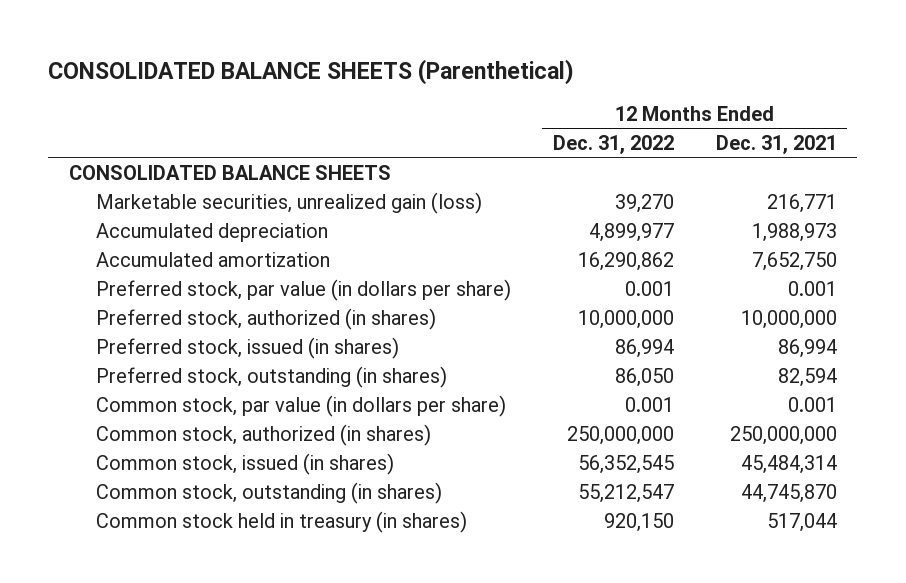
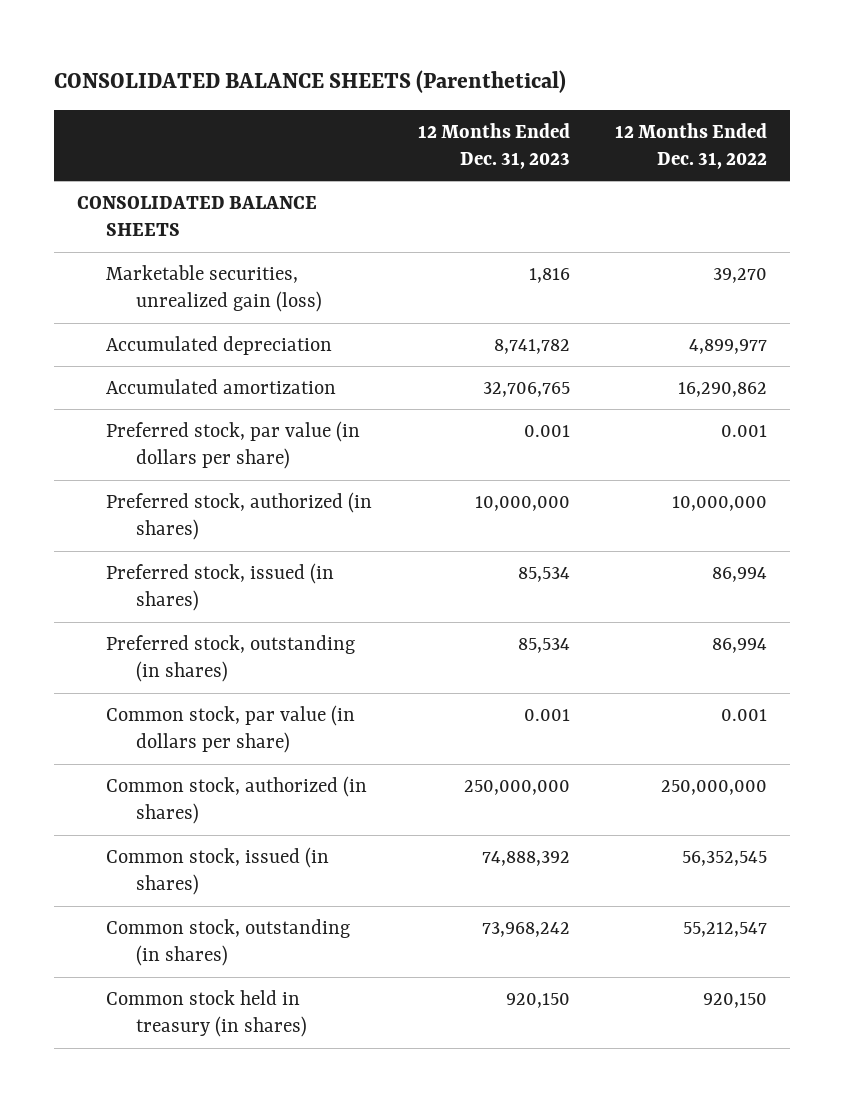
- | 12 Months Ended Dec. 31, 2022 | 12 Months Ended Dec. 31, 2021
+ | 12 Months Ended Dec. 31, 2023 | 12 Months Ended Dec. 31, 2022
- Preferred stock, outstanding (in shares) | 86,050 | 82,594
+ Preferred stock, outstanding (in shares) | 85,534 | 86,994

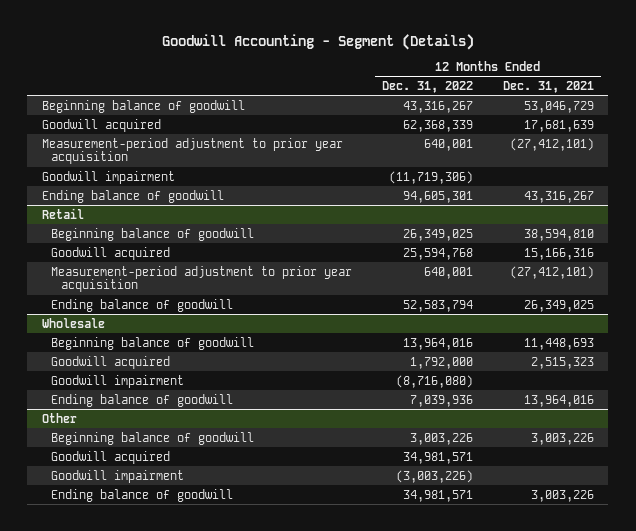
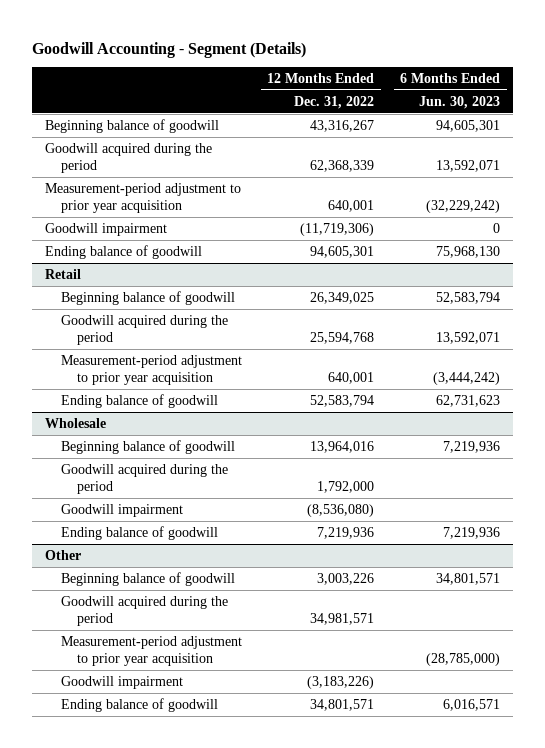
- | 12 Months Ended Dec. 31, 2022 | 12 Months Ended Dec. 31, 2021
+ | 12 Months Ended Dec. 31, 2022 | 6 Months Ended Jun. 30, 2023
- Goodwill acquired | 62,368,339 | 17,681,639
+ Goodwill acquired during the period | 62,368,339 | 13,592,071
@ Retail
- Goodwill acquired | 25,594,768 | 15,166,316
+ Goodwill acquired during the period | 25,594,768 | 13,592,071
@ Wholesale
- Goodwill acquired | 1,792,000 | 2,515,323
- Goodwill impairment | (8,716,080) |
- Ending balance of goodwill | 7,039,936 | 13,964,016
+ Goodwill acquired during the period | 1,792,000 |
+ Goodwill impairment | (8,536,080) |
+ Ending balance of goodwill | 7,219,936 | 7,219,936
@ Other
- Goodwill acquired | 34,981,571 |
- Goodwill impairment | (3,003,226) |
- Ending balance of goodwill | 34,981,571 | 3,003,226
+ Goodwill acquired during the period | 34,981,571 |
+ Measurement-period adjustment to prior year acquisition | | (28,785,000)
+ Goodwill impairment | (3,183,226) |
+ Ending balance of goodwill | 34,801,571 | 6,016,571

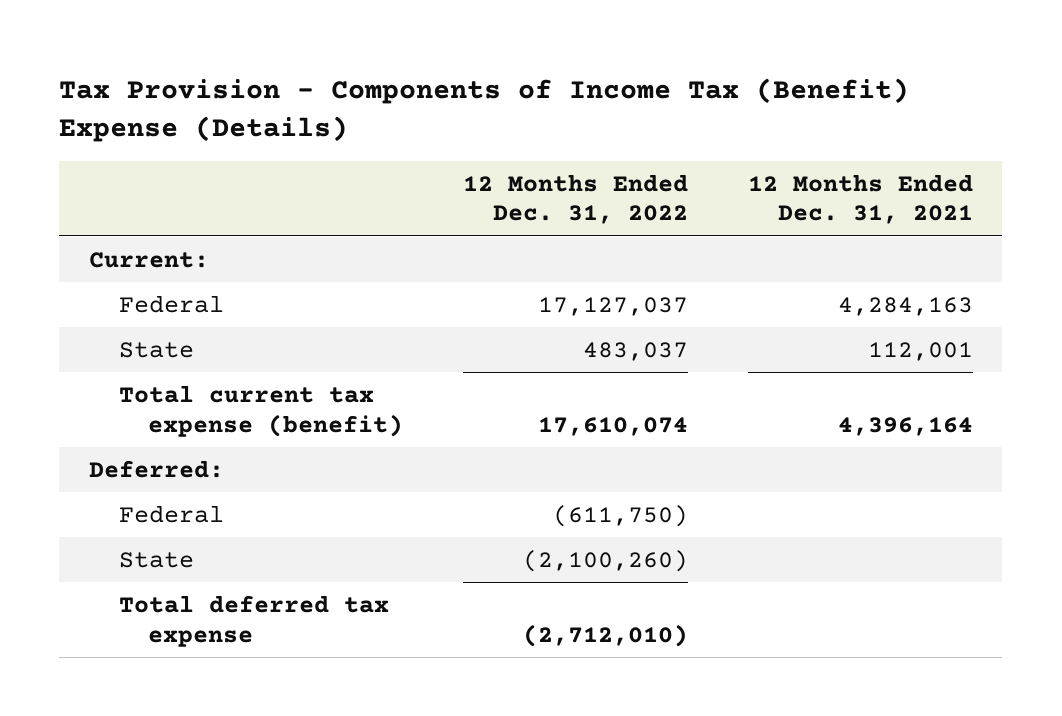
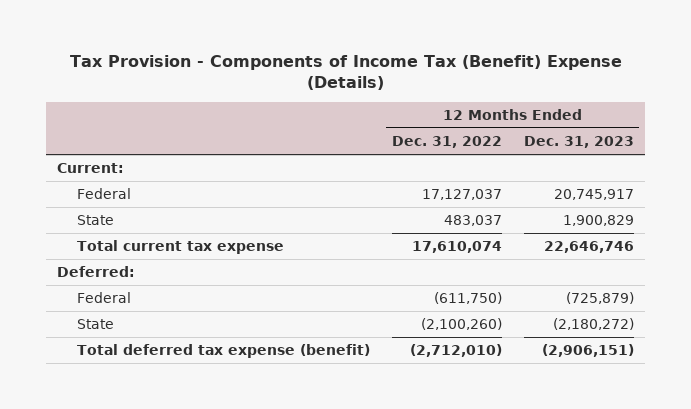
- | 12 Months Ended Dec. 31, 2022 | 12 Months Ended Dec. 31, 2021
+ | 12 Months Ended Dec. 31, 2022 | 12 Months Ended Dec. 31, 2023
- Total current tax expense (benefit) | 17,610,074 | 4,396,164
+ Total current tax expense | 17,610,074 | 22,646,746
- Total deferred tax expense | (2,712,010) |
+ Total deferred tax expense (benefit) | (2,712,010) | (2,906,151)

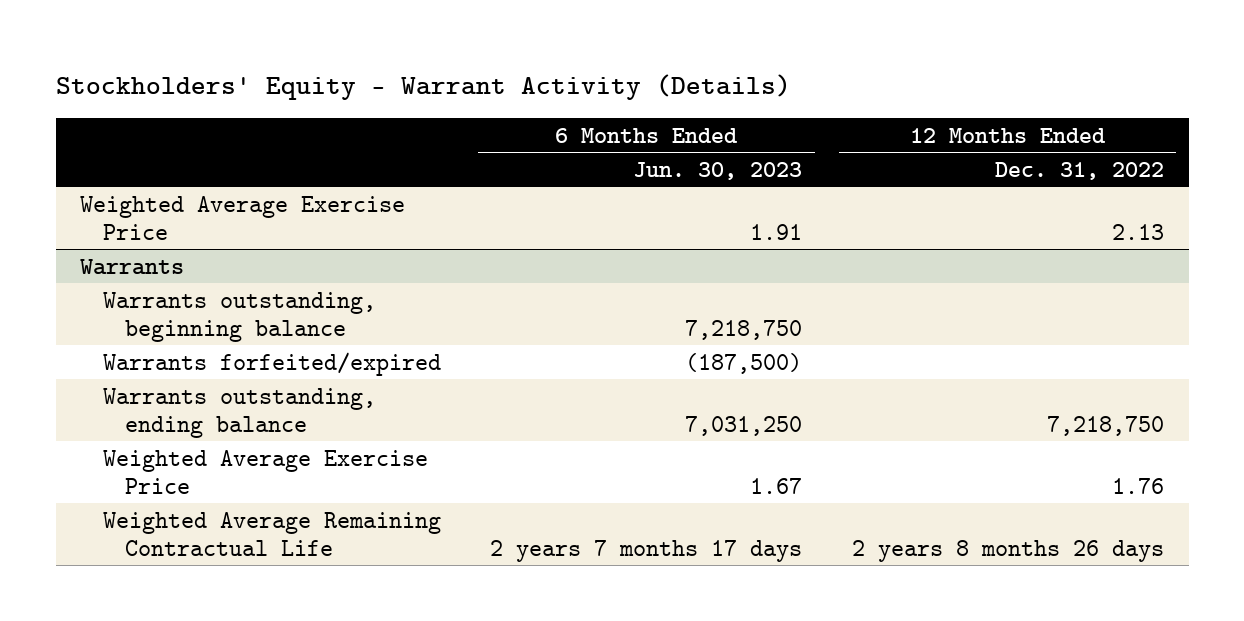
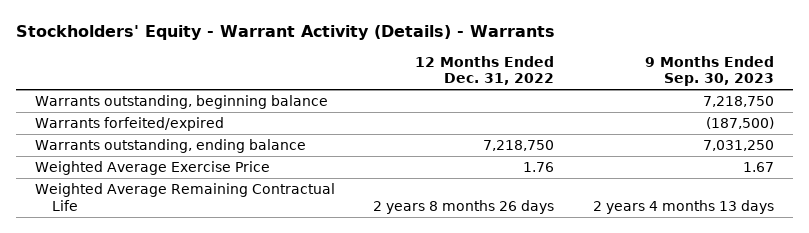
- Stockholders' Equity - Warrant Activity (Details)
+ Stockholders' Equity - Warrant Activity (Details) - Warrants
- | 6 Months Ended Jun. 30, 2023 | 12 Months Ended Dec. 31, 2022
+ | 12 Months Ended Dec. 31, 2022 | 9 Months Ended Sep. 30, 2023
- Weighted Average Exercise Price | 1.91 | 2.13
- Warrants

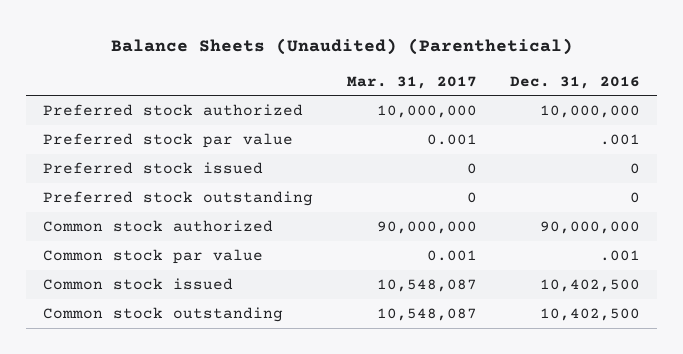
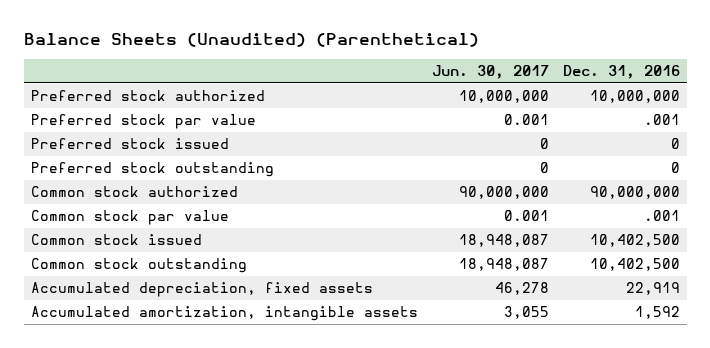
- | Mar. 31, 2017 | Dec. 31, 2016
+ | Jun. 30, 2017 | Dec. 31, 2016
+ Accumulated depreciation, fixed assets | 46,278 | 22,919
+ Accumulated amortization, intangible assets | 3,055 | 1,592

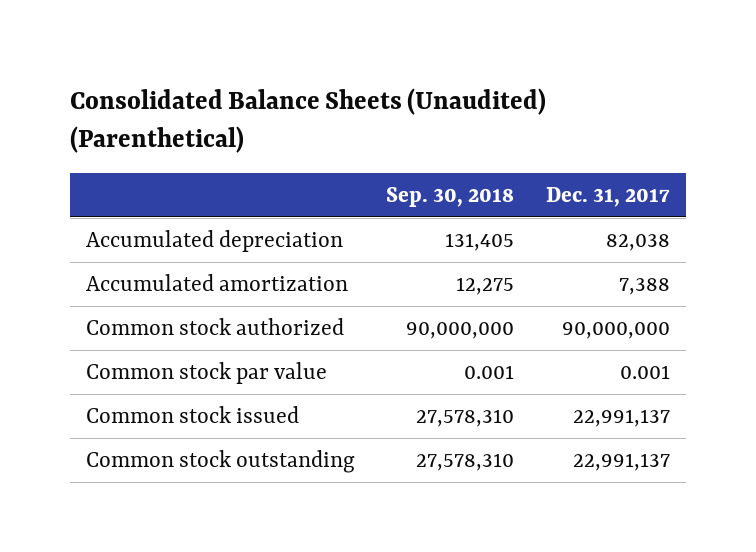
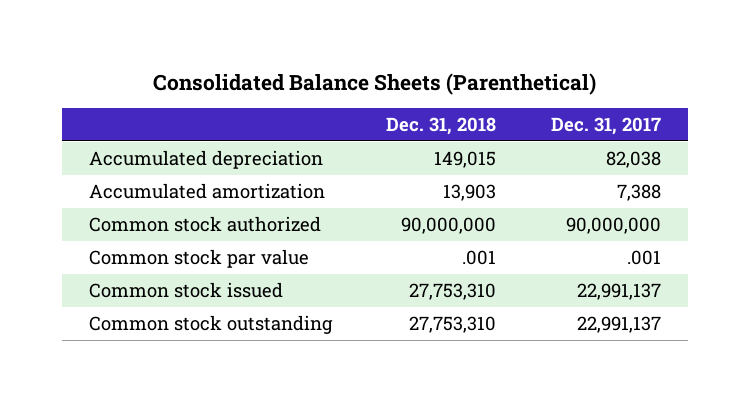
- Consolidated Balance Sheets (Unaudited) (Parenthetical)
+ Consolidated Balance Sheets (Parenthetical)
- | Sep. 30, 2018 | Dec. 31, 2017
+ | Dec. 31, 2018 | Dec. 31, 2017
- Common stock par value | 0.001 | 0.001
+ Common stock par value | .001 | .001

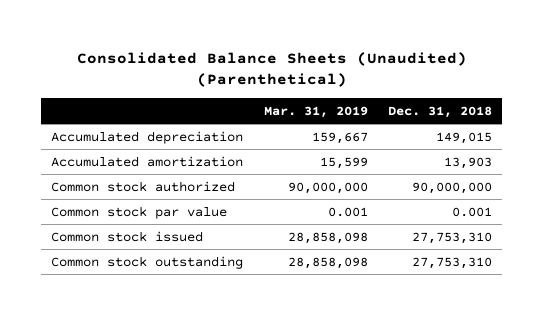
- Consolidated Balance Sheets (Parenthetical)
+ Consolidated Balance Sheets (Unaudited) (Parenthetical)
- | Dec. 31, 2018 | Dec. 31, 2017
+ | Mar. 31, 2019 | Dec. 31, 2018
- Common stock par value | .001 | .001
+ Common stock par value | 0.001 | 0.001

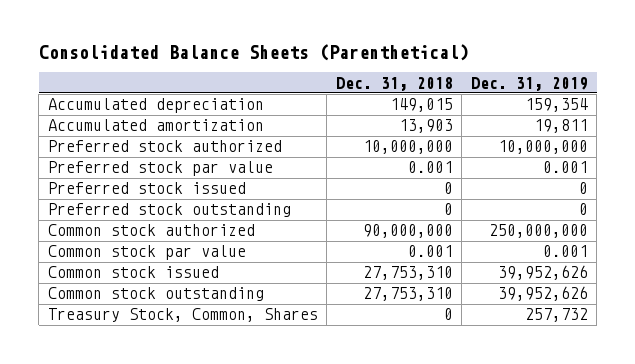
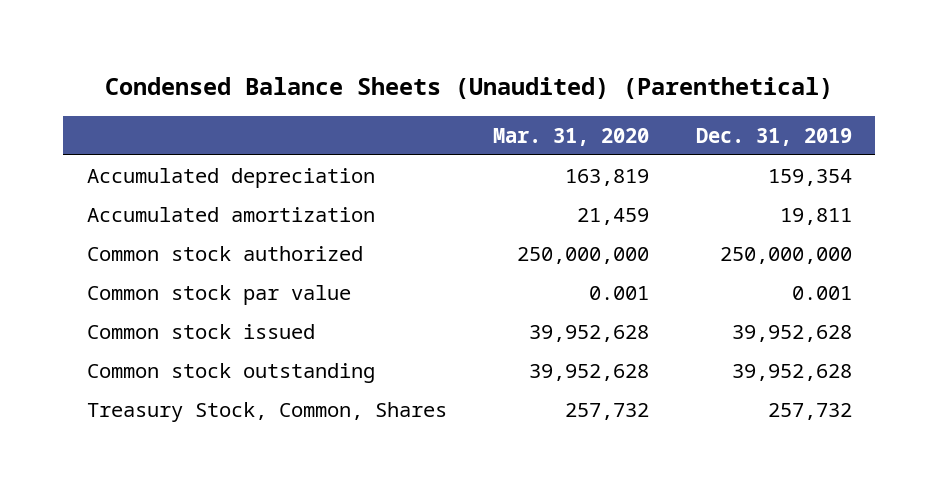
- Consolidated Balance Sheets (Parenthetical)
+ Condensed Balance Sheets (Unaudited) (Parenthetical)
- | Dec. 31, 2018 | Dec. 31, 2019
+ | Mar. 31, 2020 | Dec. 31, 2019
- Preferred stock authorized | 10,000,000 | 10,000,000
- Preferred stock par value | 0.001 | 0.001
- Preferred stock issued | 0 | 0
- Preferred stock outstanding | 0 | 0
- Common stock issued | 27,753,310 | 39,952,626
- Common stock outstanding | 27,753,310 | 39,952,626
+ Common stock issued | 39,952,628 | 39,952,628
+ Common stock outstanding | 39,952,628 | 39,952,628

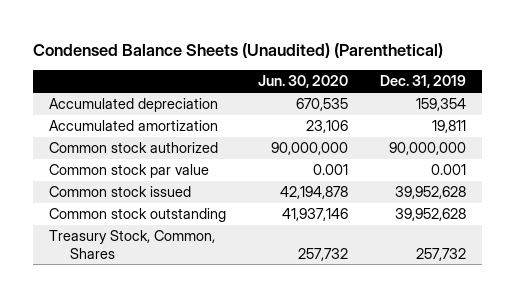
- | Mar. 31, 2020 | Dec. 31, 2019
+ | Jun. 30, 2020 | Dec. 31, 2019
- Common stock authorized | 250,000,000 | 250,000,000
+ Common stock authorized | 90,000,000 | 90,000,000

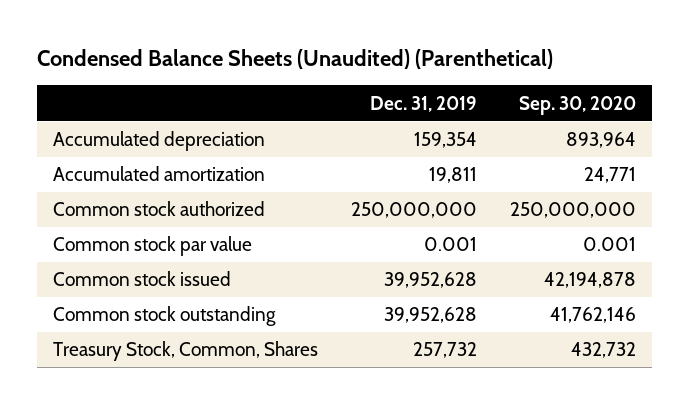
- | Jun. 30, 2020 | Dec. 31, 2019
+ | Dec. 31, 2019 | Sep. 30, 2020
- Common stock authorized | 90,000,000 | 90,000,000
+ Common stock authorized | 250,000,000 | 250,000,000

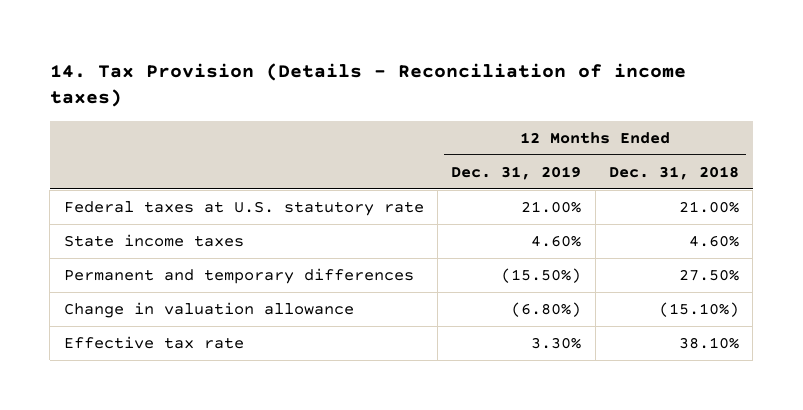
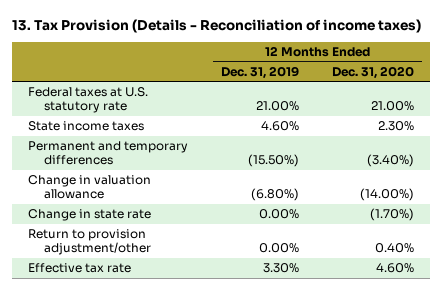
- 14. Tax Provision (Details - Reconciliation of income taxes)
+ 13. Tax Provision (Details - Reconciliation of income taxes)
- | 12 Months Ended Dec. 31, 2019 | 12 Months Ended Dec. 31, 2018
+ | 12 Months Ended Dec. 31, 2019 | 12 Months Ended Dec. 31, 2020
+ Change in state rate | 0.00% | (1.70%)
+ Return to provision adjustment/other | 0.00% | 0.40%

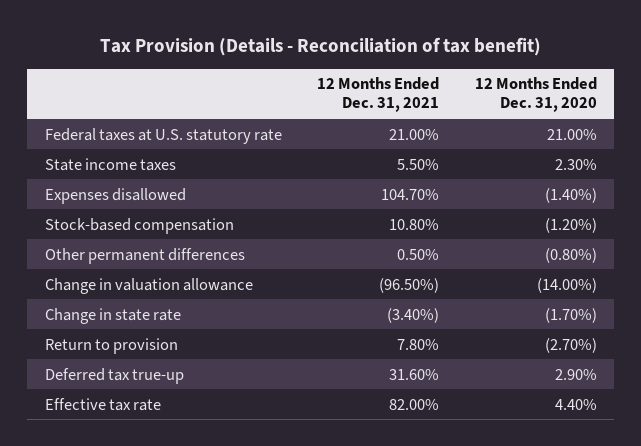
- 13. Tax Provision (Details - Reconciliation of income taxes)
+ Tax Provision (Details - Reconciliation of tax benefit)
- | 12 Months Ended Dec. 31, 2019 | 12 Months Ended Dec. 31, 2020
+ | 12 Months Ended Dec. 31, 2021 | 12 Months Ended Dec. 31, 2020
- Permanent and temporary differences | (15.50%) | (3.40%)
+ Expenses disallowed | 104.70% | (1.40%)
+ Stock-based compensation | 10.80% | (1.20%)
+ Other permanent differences | 0.50% | (0.80%)
- Return to provision adjustment/other | 0.00% | 0.40%
- Effective tax rate | 3.30% | 4.60%
+ Return to provision | 7.80% | (2.70%)
+ Deferred tax true-up | 31.60% | 2.90%
+ Effective tax rate | 82.00% | 4.40%

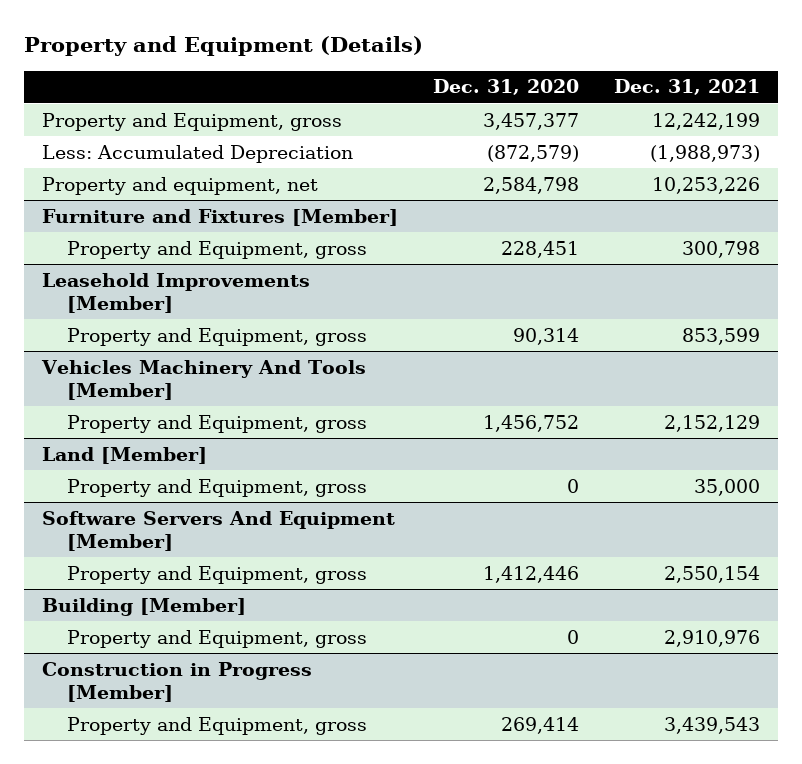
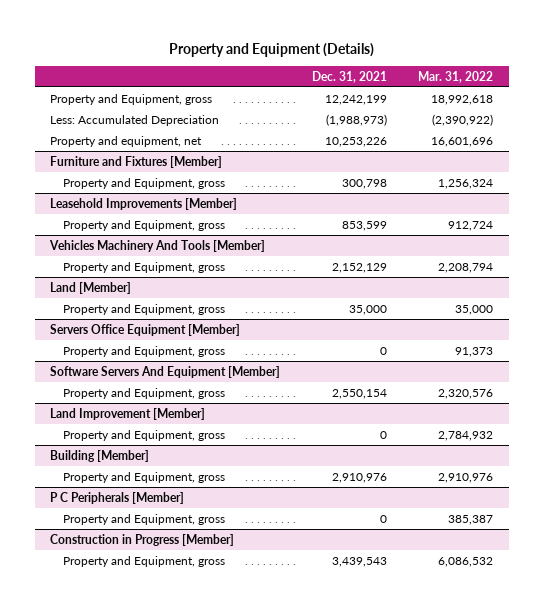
- | Dec. 31, 2020 | Dec. 31, 2021
+ | Dec. 31, 2021 | Mar. 31, 2022
+ Servers Office Equipment [Member]
+ Property and Equipment, gross | 0 | 91,373
+ Land Improvement [Member]
+ Property and Equipment, gross | 0 | 2,784,932
+ P C Peripherals [Member]
+ Property and Equipment, gross | 0 | 385,387

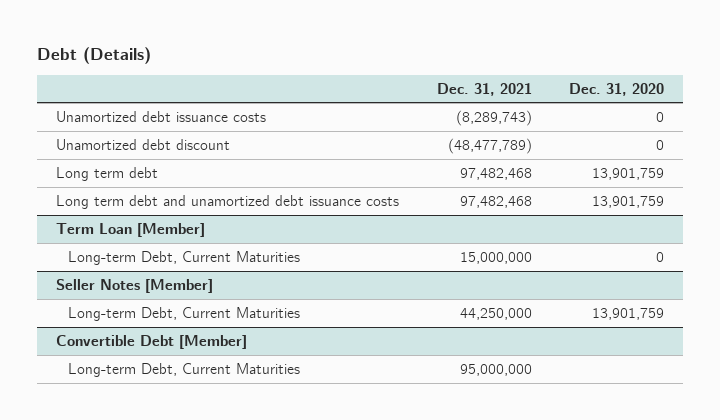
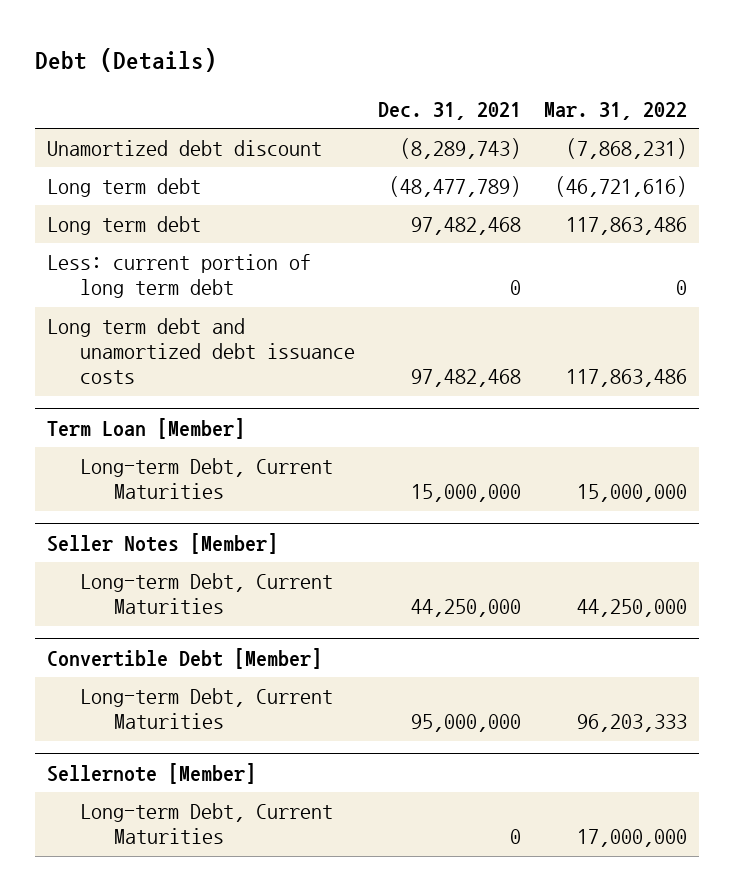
- | Dec. 31, 2021 | Dec. 31, 2020
+ | Dec. 31, 2021 | Mar. 31, 2022
- Unamortized debt issuance costs | (8,289,743) | 0
- Unamortized debt discount | (48,477,789) | 0
+ Unamortized debt discount | (8,289,743) | (7,868,231)
+ Long term debt | (48,477,789) | (46,721,616)
+ Less: current portion of long term debt | 0 | 0
+ Sellernote [Member]
+ Long-term Debt, Current Maturities | 0 | 17,000,000

